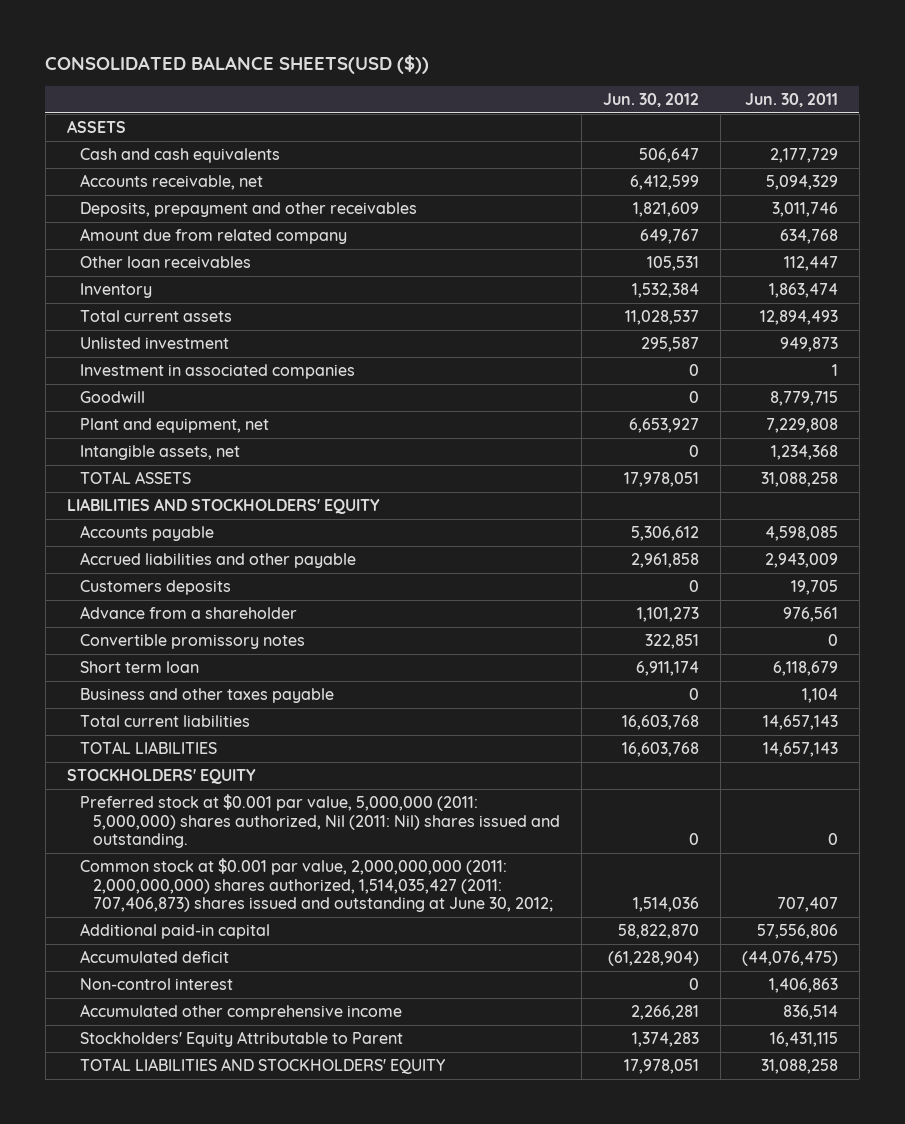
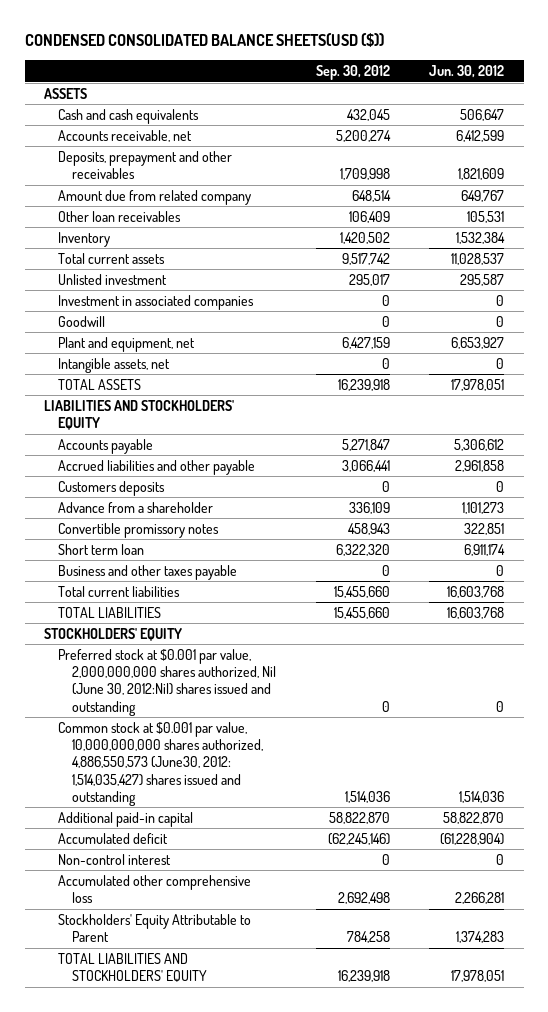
- CONSOLIDATED BALANCE SHEETS(USD ($))
+ CONDENSED CONSOLIDATED BALANCE SHEETS(USD ($))
- | Jun. 30, 2012 | Jun. 30, 2011
+ | Sep. 30, 2012 | Jun. 30, 2012
- Preferred stock at $0.001 par value, 5,000,000 (2011: 5,000,000) shares authorized, Nil (2011: Nil) shares issued and outstanding. | 0 | 0
- Common stock at $0.001 par value, 2,000,000,000 (2011: 2,000,000,000) shares authorized, 1,514,035,427 (2011: 707,406,873) shares issued and outstanding at June 30, 2012; | 1,514,036 | 707,407
+ Preferred stock at $0.001 par value, 2,000,000,000 shares authorized, Nil (June 30, 2012:Nil) shares issued and outstanding | 0 | 0
+ Common stock at $0.001 par value, 10,000,000,000 shares authorized, 4,886,550,573 (June30, 2012: 1,514,035,427) shares issued and outstanding | 1,514,036 | 1,514,036
- Accumulated other comprehensive income | 2,266,281 | 836,514
+ Accumulated other comprehensive loss | 2,692,498 | 2,266,281

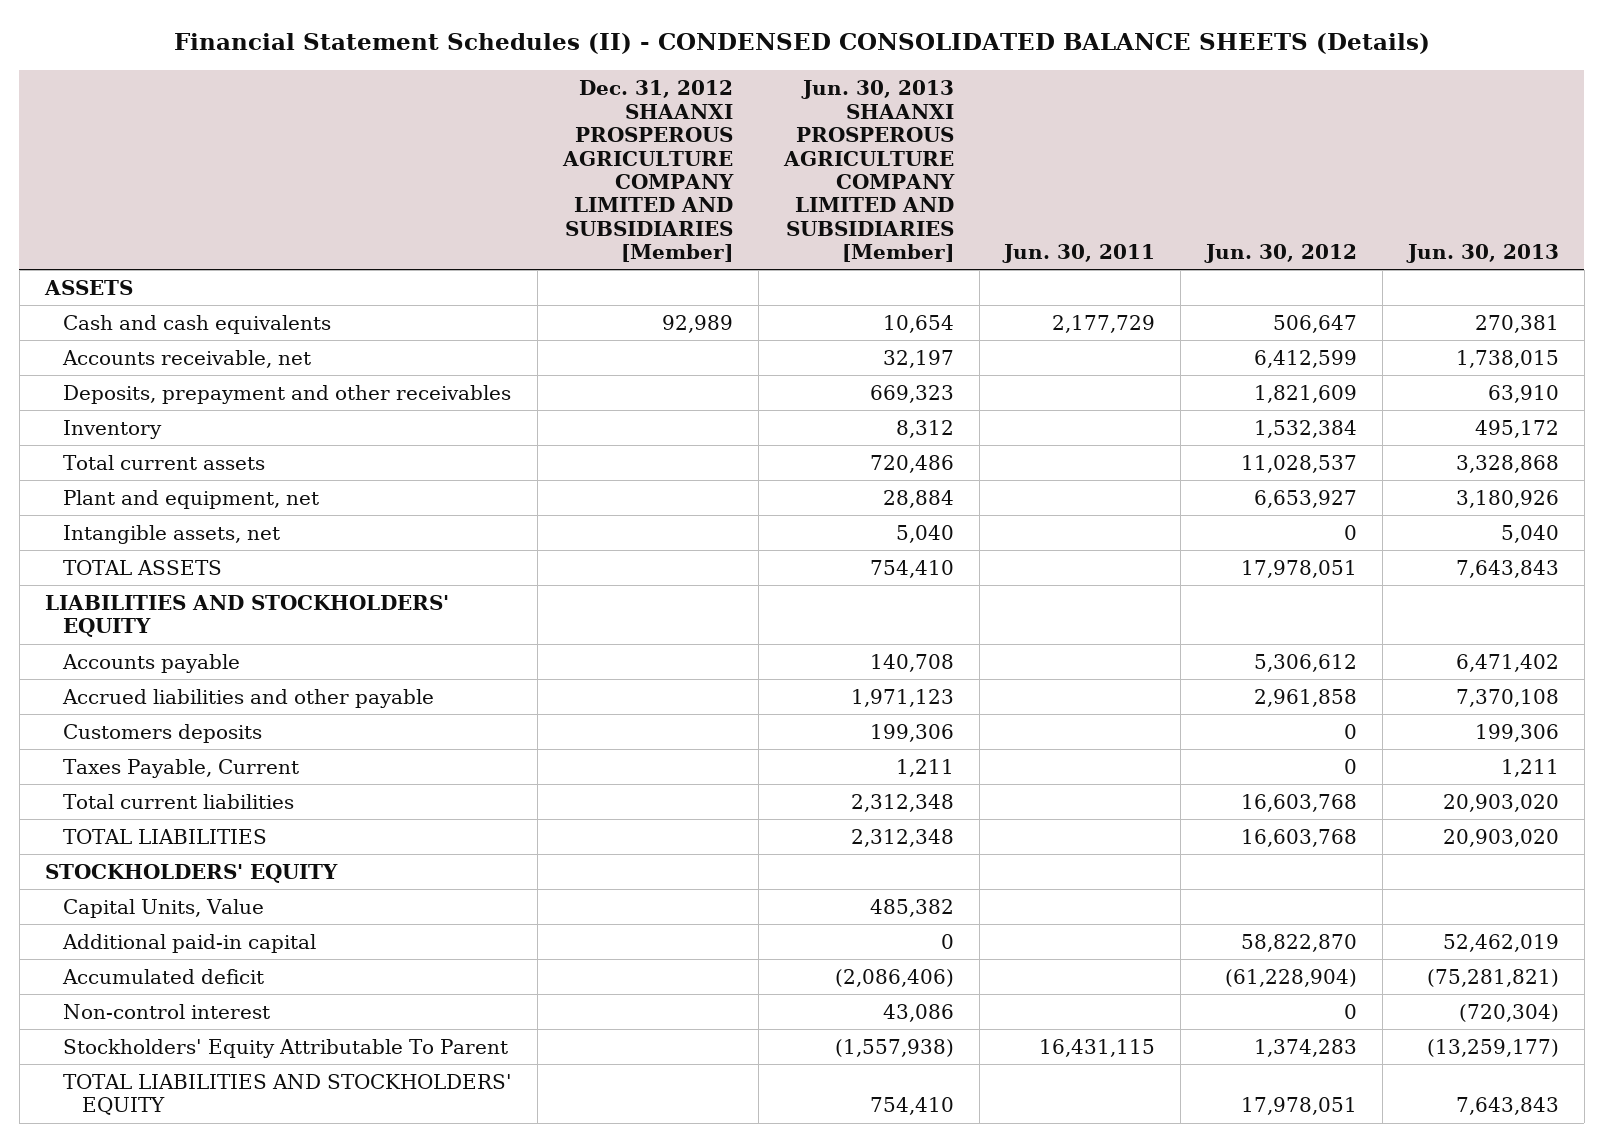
- CONDENSED CONSOLIDATED BALANCE SHEETS(USD ($))
+ Financial Statement Schedules (II) - CONDENSED CONSOLIDATED BALANCE SHEETS (Details)
- | Sep. 30, 2012 | Jun. 30, 2012
+ | Dec. 31, 2012 SHAANXI PROSPEROUS AGRICULTURE COMPANY LIMITED AND SUBSIDIARIES [Member] | Jun. 30, 2013 SHAANXI PROSPEROUS AGRICULTURE COMPANY LIMITED AND SUBSIDIARIES [Member] | Jun. 30, 2011 | Jun. 30, 2012 | Jun. 30, 2013
- Amount due from related company | 648,514 | 649,767
- Other loan receivables | 106,409 | 105,531
- Unlisted investment | 295,017 | 295,587
- Investment in associated companies | 0 | 0
- Goodwill | 0 | 0
- Advance from a shareholder | 336,109 | 1,101,273
- Convertible promissory notes | 458,943 | 322,851
- Short term loan | 6,322,320 | 6,911,174
- Business and other taxes payable | 0 | 0
+ Taxes Payable, Current | | 1,211 | | 0 | 1,211
- Preferred stock at $0.001 par value, 2,000,000,000 shares authorized, Nil (June 30, 2012:Nil) shares issued and outstanding | 0 | 0
- Common stock at $0.001 par value, 10,000,000,000 shares authorized, 4,886,550,573 (June30, 2012: 1,514,035,427) shares issued and outstanding | 1,514,036 | 1,514,036
+ Capital Units, Value | | 485,382 | | |
- Accumulated other comprehensive loss | 2,692,498 | 2,266,281
- Stockholders' Equity Attributable to Parent | 784,258 | 1,374,283
+ Stockholders' Equity Attributable To Parent | | (1,557,938) | 16,431,115 | 1,374,283 | (13,259,177)

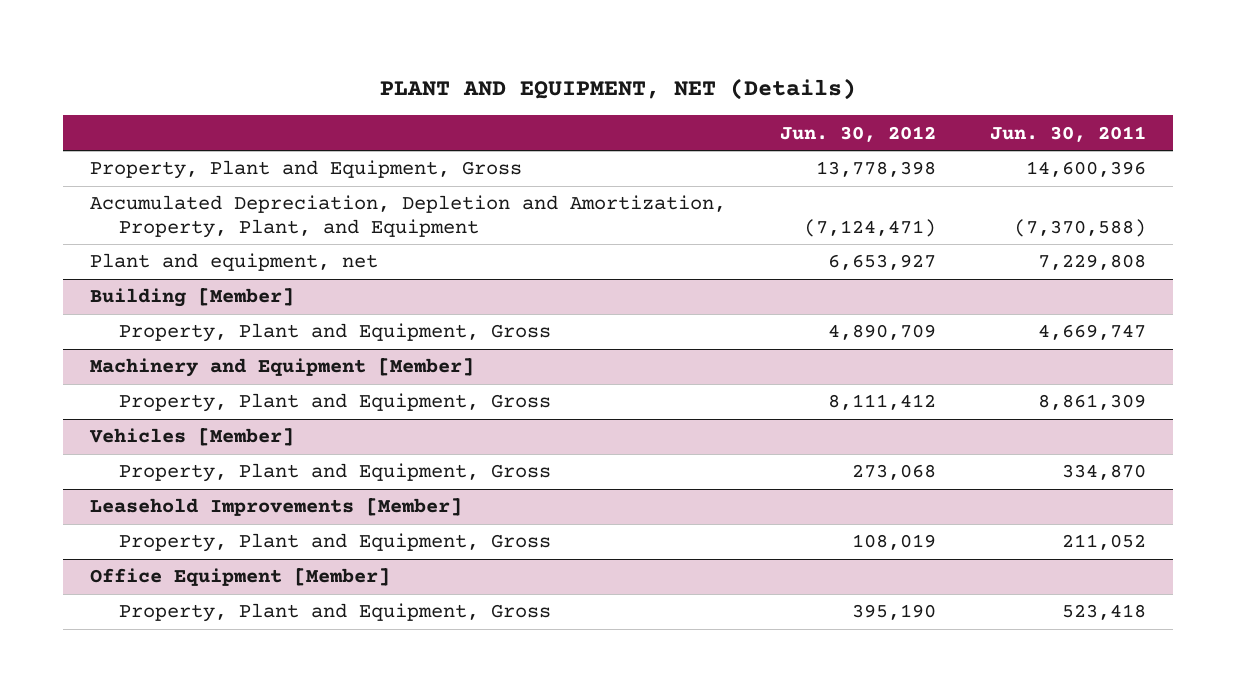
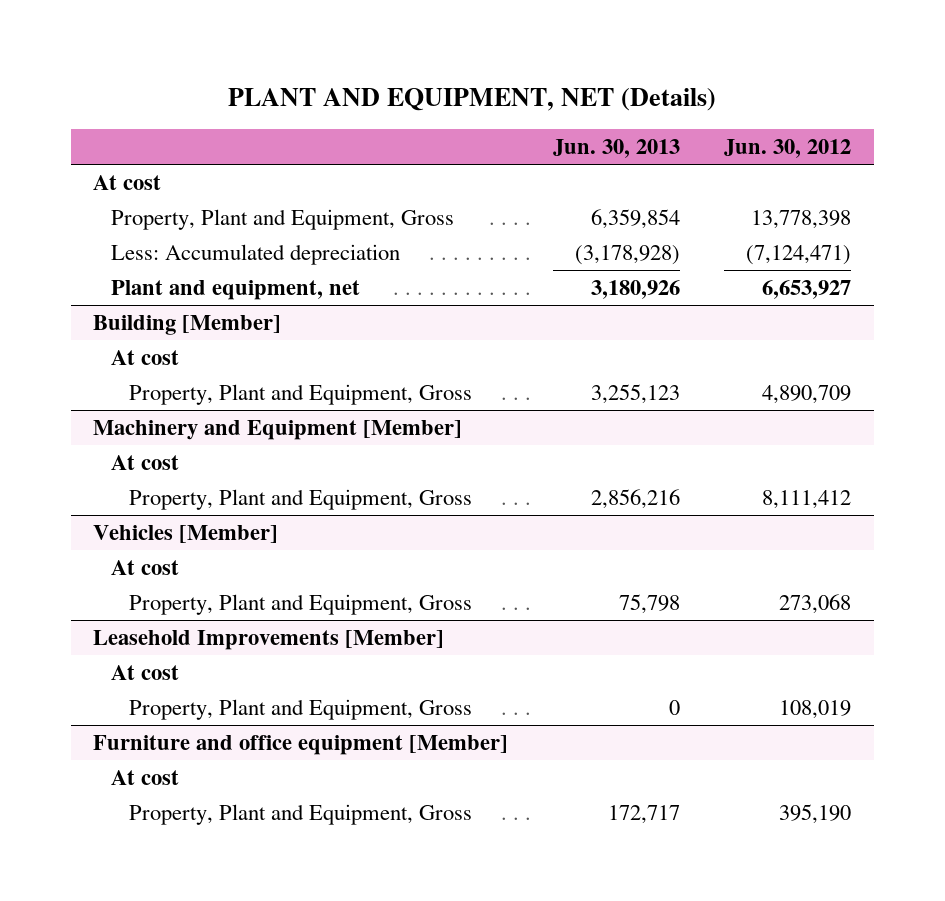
- | Jun. 30, 2012 | Jun. 30, 2011
+ | Jun. 30, 2013 | Jun. 30, 2012
+ At cost
- Accumulated Depreciation, Depletion and Amortization, Property, Plant, and Equipment | (7,124,471) | (7,370,588)
+ Less: Accumulated depreciation | (3,178,928) | (7,124,471)
@ Building [Member]
+ At cost
@ Machinery and Equipment [Member]
+ At cost
@ Vehicles [Member]
+ At cost
@ Leasehold Improvements [Member]
+ At cost
- Office Equipment [Member]
+ Furniture and office equipment [Member]
+ At cost

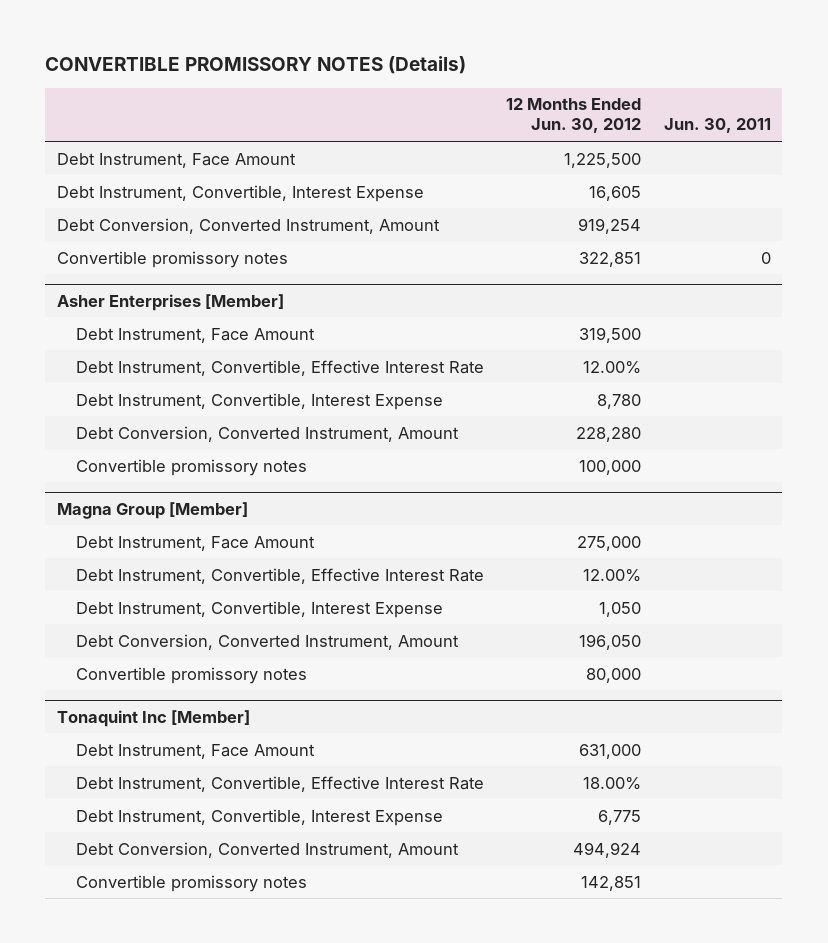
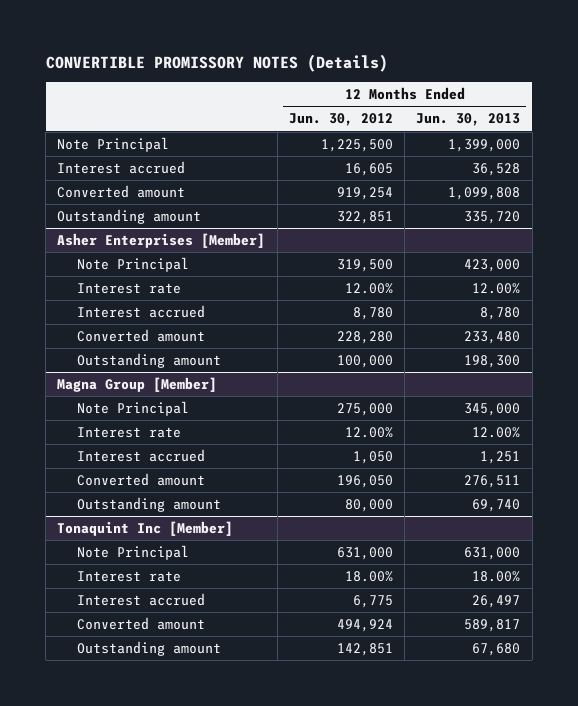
- | 12 Months Ended Jun. 30, 2012 | Jun. 30, 2011
+ | 12 Months Ended Jun. 30, 2012 | 12 Months Ended Jun. 30, 2013
- Debt Instrument, Face Amount | 1,225,500 |
- Debt Instrument, Convertible, Interest Expense | 16,605 |
- Debt Conversion, Converted Instrument, Amount | 919,254 |
- Convertible promissory notes | 322,851 | 0
+ Note Principal | 1,225,500 | 1,399,000
+ Interest accrued | 16,605 | 36,528
+ Converted amount | 919,254 | 1,099,808
+ Outstanding amount | 322,851 | 335,720
@ Asher Enterprises [Member]
- Debt Instrument, Face Amount | 319,500 |
- Debt Instrument, Convertible, Effective Interest Rate | 12.00% |
- Debt Instrument, Convertible, Interest Expense | 8,780 |
- Debt Conversion, Converted Instrument, Amount | 228,280 |
- Convertible promissory notes | 100,000 |
+ Note Principal | 319,500 | 423,000
+ Interest rate | 12.00% | 12.00%
+ Interest accrued | 8,780 | 8,780
+ Converted amount | 228,280 | 233,480
+ Outstanding amount | 100,000 | 198,300
@ Magna Group [Member]
- Debt Instrument, Face Amount | 275,000 |
- Debt Instrument, Convertible, Effective Interest Rate | 12.00% |
- Debt Instrument, Convertible, Interest Expense | 1,050 |
- Debt Conversion, Converted Instrument, Amount | 196,050 |
- Convertible promissory notes | 80,000 |
+ Note Principal | 275,000 | 345,000
+ Interest rate | 12.00% | 12.00%
+ Interest accrued | 1,050 | 1,251
+ Converted amount | 196,050 | 276,511
+ Outstanding amount | 80,000 | 69,740
@ Tonaquint Inc [Member]
- Debt Instrument, Face Amount | 631,000 |
- Debt Instrument, Convertible, Effective Interest Rate | 18.00% |
- Debt Instrument, Convertible, Interest Expense | 6,775 |
- Debt Conversion, Converted Instrument, Amount | 494,924 |
- Convertible promissory notes | 142,851 |
+ Note Principal | 631,000 | 631,000
+ Interest rate | 18.00% | 18.00%
+ Interest accrued | 6,775 | 26,497
+ Converted amount | 494,924 | 589,817
+ Outstanding amount | 142,851 | 67,680

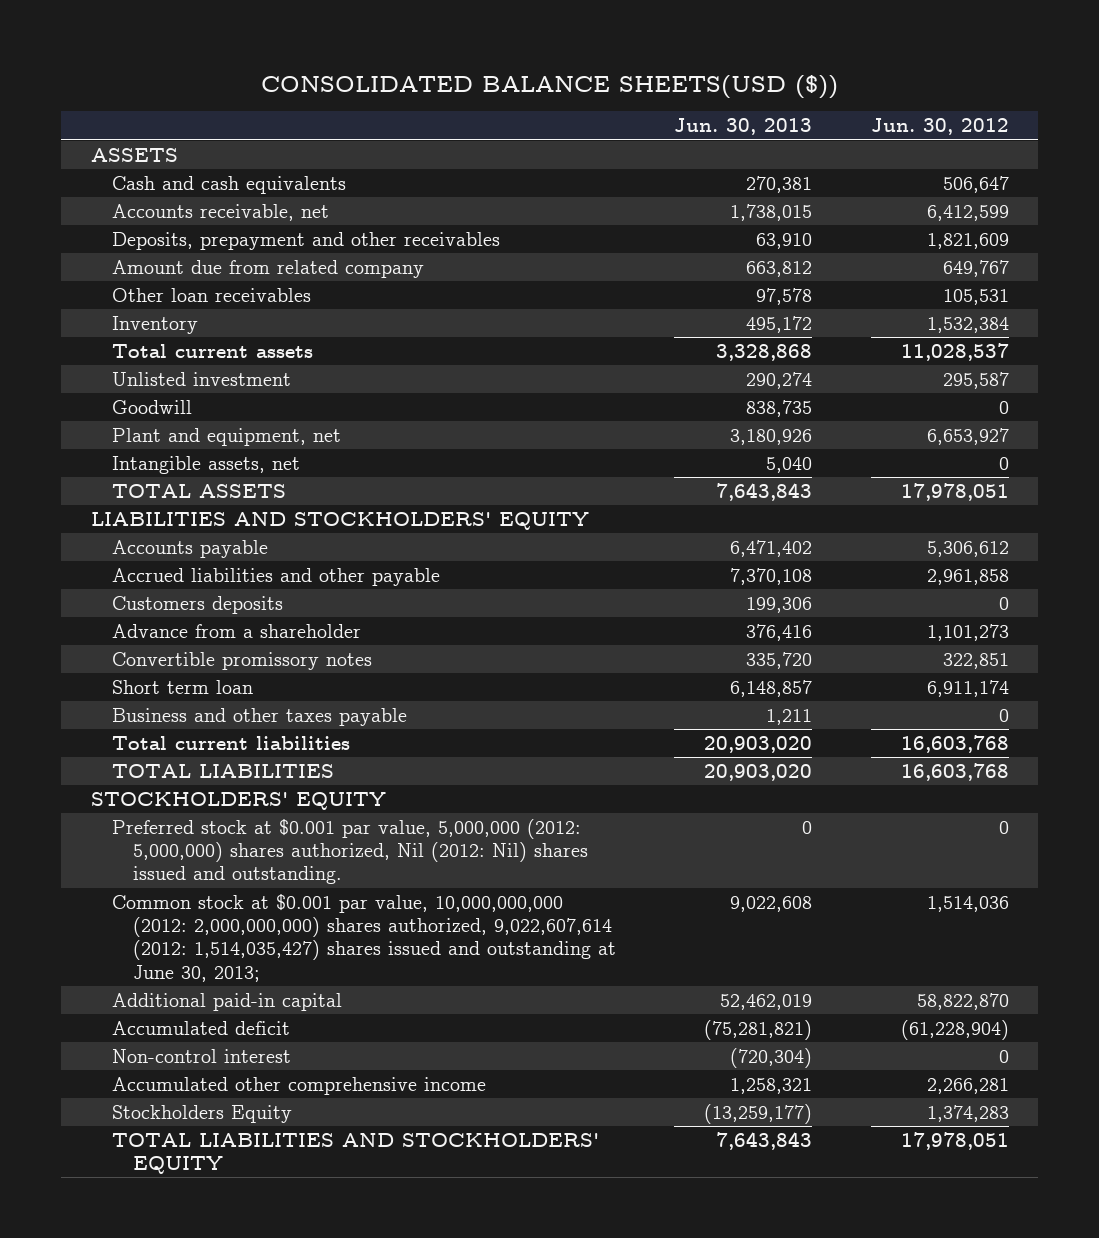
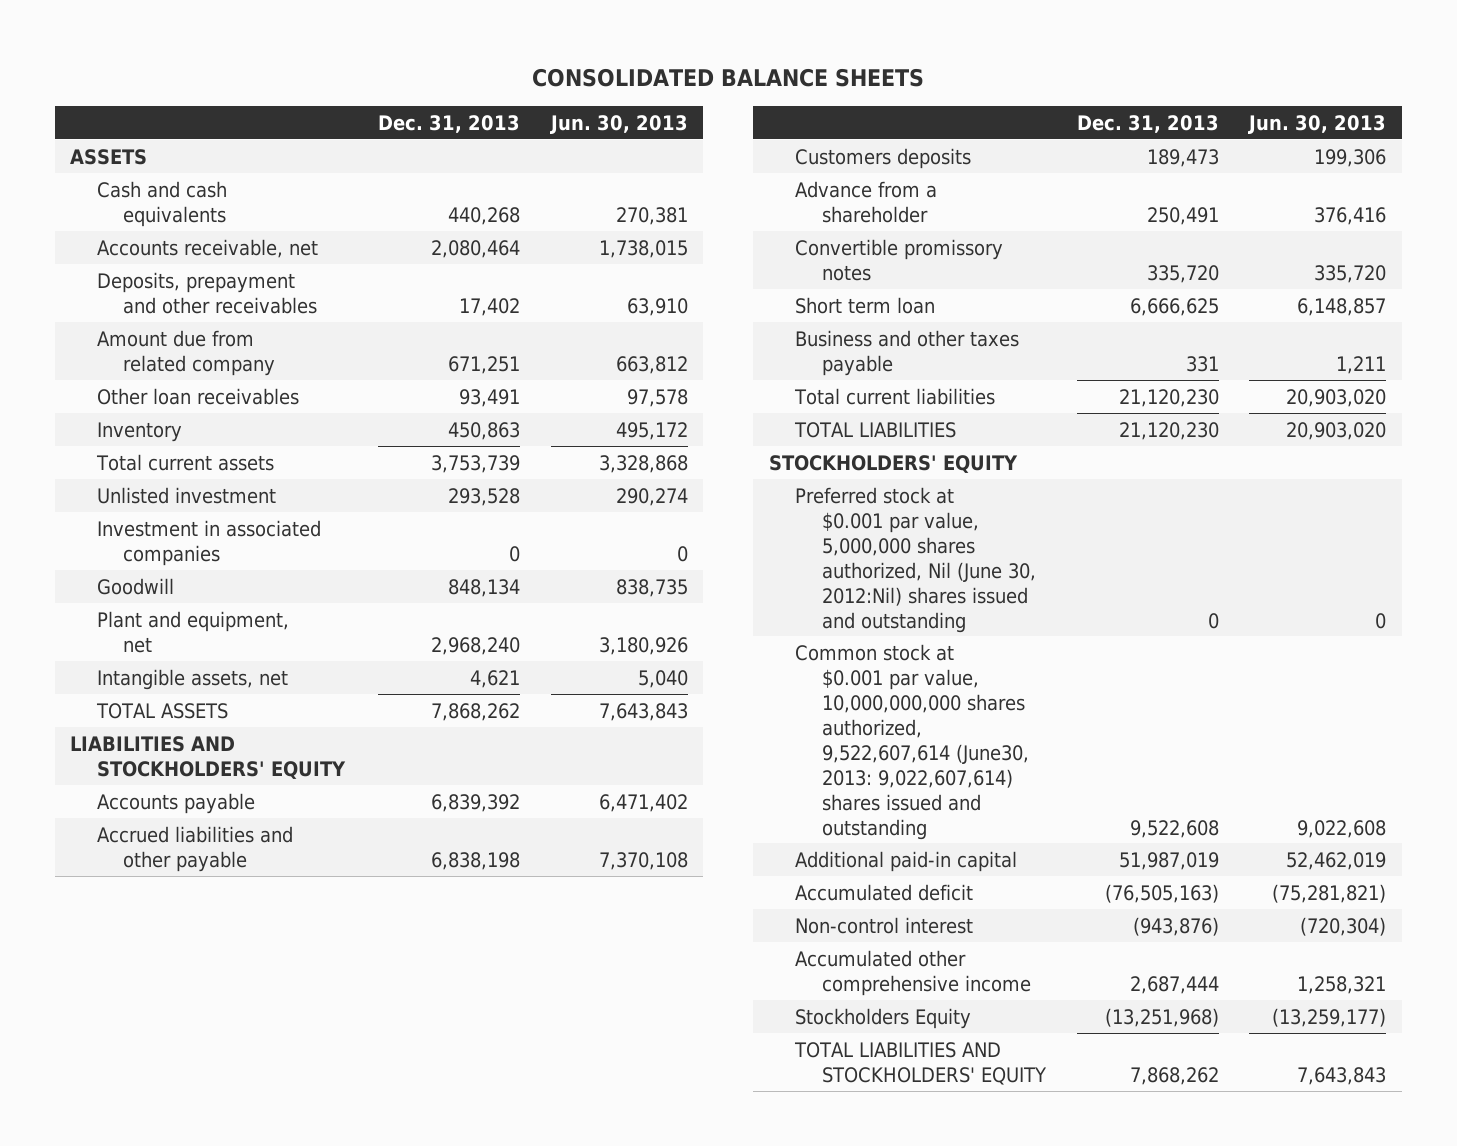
- CONSOLIDATED BALANCE SHEETS(USD ($))
+ CONSOLIDATED BALANCE SHEETS
- | Jun. 30, 2013 | Jun. 30, 2012
+ | Dec. 31, 2013 | Jun. 30, 2013
+ Investment in associated companies | 0 | 0
- Preferred stock at $0.001 par value, 5,000,000 (2012: 5,000,000) shares authorized, Nil (2012: Nil) shares issued and outstanding. | 0 | 0
- Common stock at $0.001 par value, 10,000,000,000 (2012: 2,000,000,000) shares authorized, 9,022,607,614 (2012: 1,514,035,427) shares issued and outstanding at June 30, 2013; | 9,022,608 | 1,514,036
+ Preferred stock at $0.001 par value, 5,000,000 shares authorized, Nil (June 30, 2012:Nil) shares issued and outstanding | 0 | 0
+ Common stock at $0.001 par value, 10,000,000,000 shares authorized, 9,522,607,614 (June30, 2013: 9,022,607,614) shares issued and outstanding | 9,522,608 | 9,022,608

